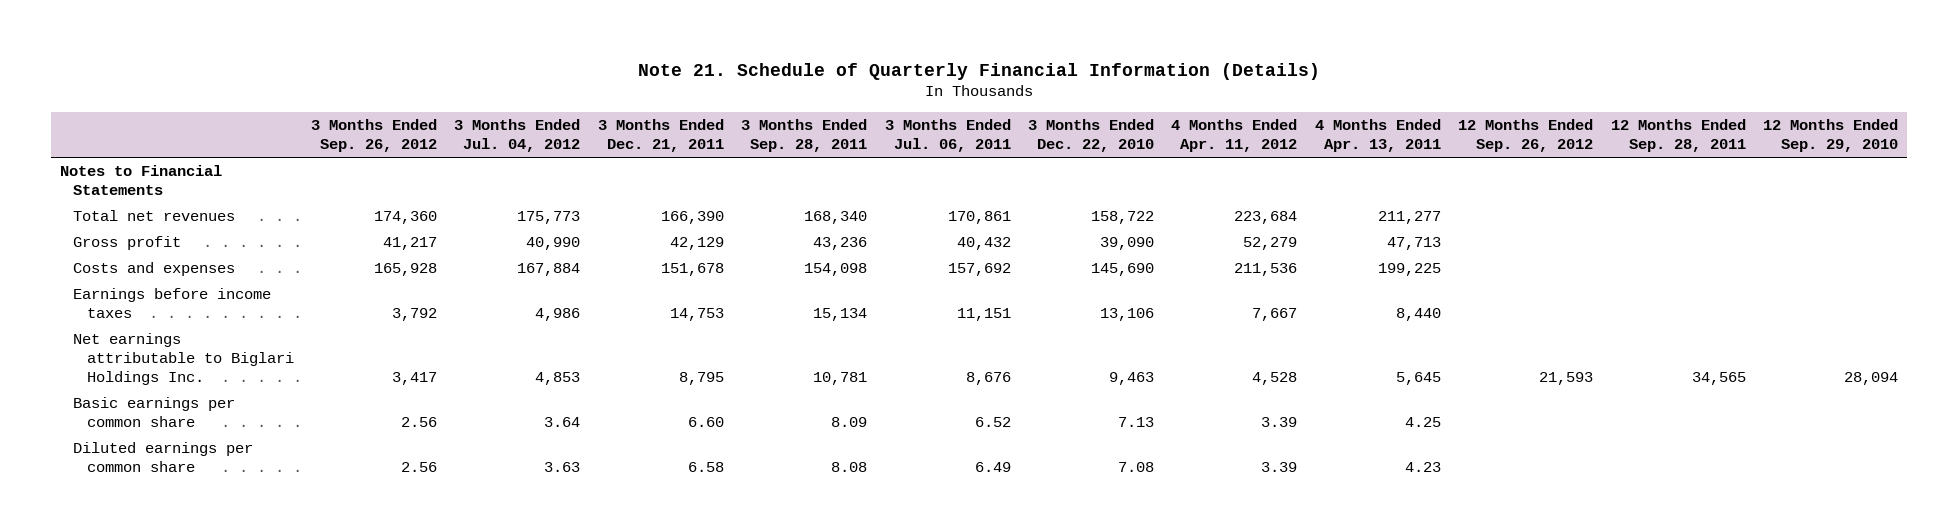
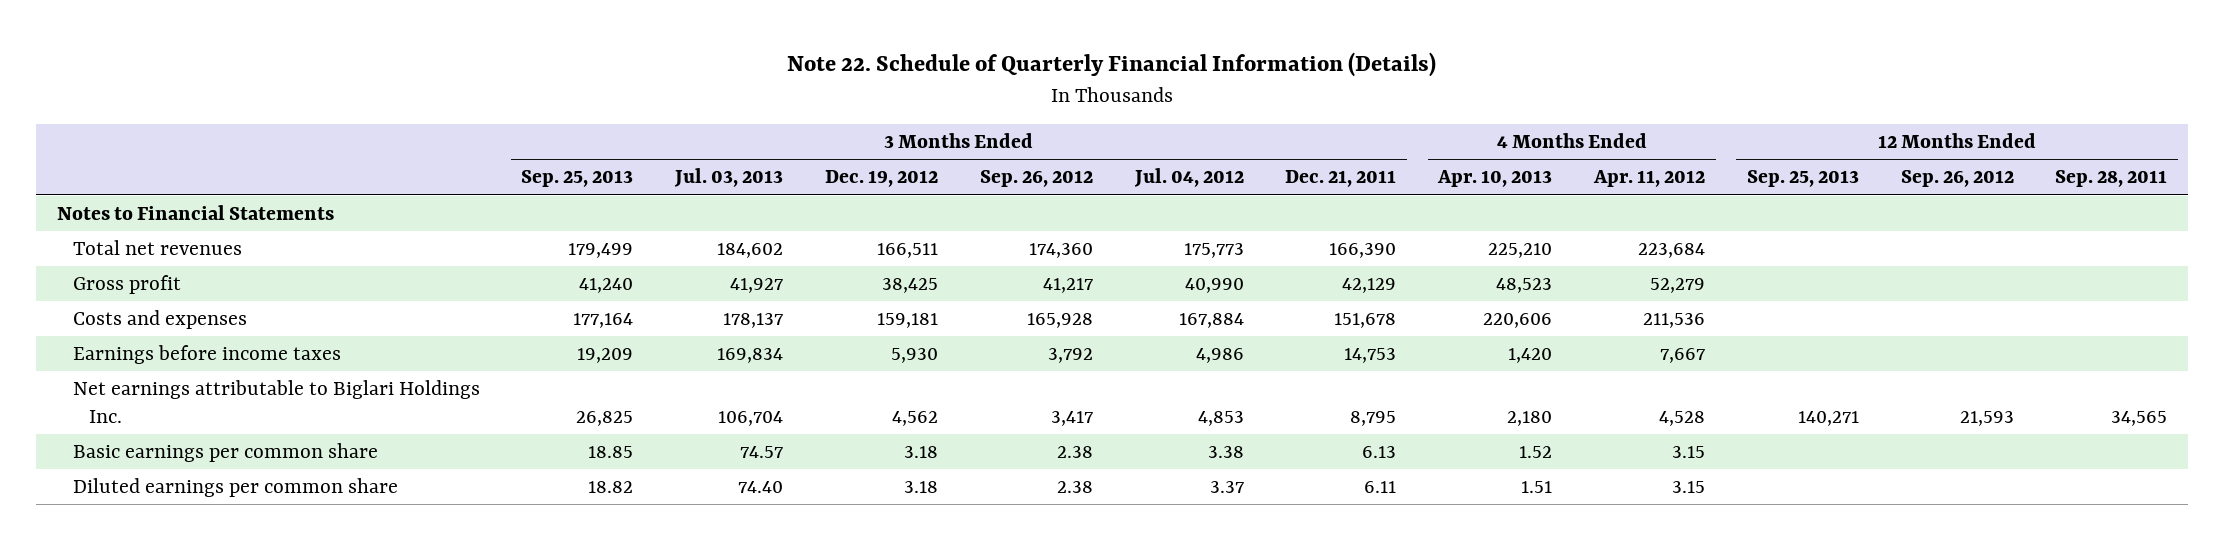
- Note 21. Schedule of Quarterly Financial Information (Details)
+ Note 22. Schedule of Quarterly Financial Information (Details)
- | 3 Months Ended Sep. 26, 2012 | 3 Months Ended Jul. 04, 2012 | 3 Months Ended Dec. 21, 2011 | 3 Months Ended Sep. 28, 2011 | 3 Months Ended Jul. 06, 2011 | 3 Months Ended Dec. 22, 2010 | 4 Months Ended Apr. 11, 2012 | 4 Months Ended Apr. 13, 2011 | 12 Months Ended Sep. 26, 2012 | 12 Months Ended Sep. 28, 2011 | 12 Months Ended Sep. 29, 2010
+ | 3 Months Ended Sep. 25, 2013 | 3 Months Ended Jul. 03, 2013 | 3 Months Ended Dec. 19, 2012 | 3 Months Ended Sep. 26, 2012 | 3 Months Ended Jul. 04, 2012 | 3 Months Ended Dec. 21, 2011 | 4 Months Ended Apr. 10, 2013 | 4 Months Ended Apr. 11, 2012 | 12 Months Ended Sep. 25, 2013 | 12 Months Ended Sep. 26, 2012 | 12 Months Ended Sep. 28, 2011
- Basic earnings per common share | 2.56 | 3.64 | 6.60 | 8.09 | 6.52 | 7.13 | 3.39 | 4.25 | | |
- Diluted earnings per common share | 2.56 | 3.63 | 6.58 | 8.08 | 6.49 | 7.08 | 3.39 | 4.23 | | |
+ Basic earnings per common share | 18.85 | 74.57 | 3.18 | 2.38 | 3.38 | 6.13 | 1.52 | 3.15 | | |
+ Diluted earnings per common share | 18.82 | 74.40 | 3.18 | 2.38 | 3.37 | 6.11 | 1.51 | 3.15 | | |

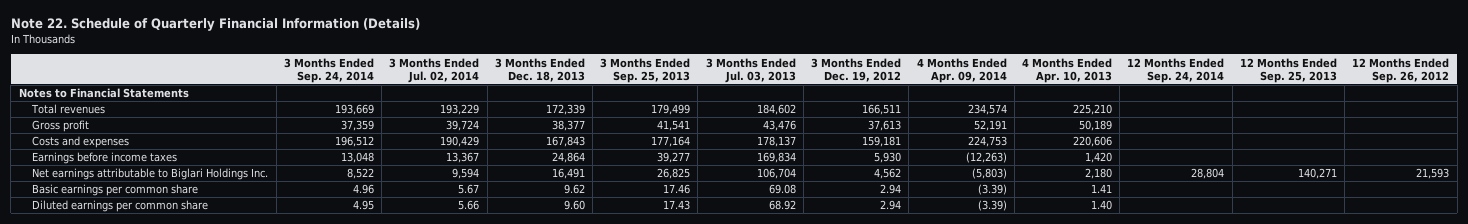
- | 3 Months Ended Sep. 25, 2013 | 3 Months Ended Jul. 03, 2013 | 3 Months Ended Dec. 19, 2012 | 3 Months Ended Sep. 26, 2012 | 3 Months Ended Jul. 04, 2012 | 3 Months Ended Dec. 21, 2011 | 4 Months Ended Apr. 10, 2013 | 4 Months Ended Apr. 11, 2012 | 12 Months Ended Sep. 25, 2013 | 12 Months Ended Sep. 26, 2012 | 12 Months Ended Sep. 28, 2011
+ | 3 Months Ended Sep. 24, 2014 | 3 Months Ended Jul. 02, 2014 | 3 Months Ended Dec. 18, 2013 | 3 Months Ended Sep. 25, 2013 | 3 Months Ended Jul. 03, 2013 | 3 Months Ended Dec. 19, 2012 | 4 Months Ended Apr. 09, 2014 | 4 Months Ended Apr. 10, 2013 | 12 Months Ended Sep. 24, 2014 | 12 Months Ended Sep. 25, 2013 | 12 Months Ended Sep. 26, 2012
- Total net revenues | 179,499 | 184,602 | 166,511 | 174,360 | 175,773 | 166,390 | 225,210 | 223,684 | | |
- Gross profit | 41,240 | 41,927 | 38,425 | 41,217 | 40,990 | 42,129 | 48,523 | 52,279 | | |
+ Total revenues | 193,669 | 193,229 | 172,339 | 179,499 | 184,602 | 166,511 | 234,574 | 225,210 | | |
+ Gross profit | 37,359 | 39,724 | 38,377 | 41,541 | 43,476 | 37,613 | 52,191 | 50,189 | | |
- Earnings before income taxes | 19,209 | 169,834 | 5,930 | 3,792 | 4,986 | 14,753 | 1,420 | 7,667 | | |
+ Earnings before income taxes | 13,048 | 13,367 | 24,864 | 39,277 | 169,834 | 5,930 | (12,263) | 1,420 | | |
- Basic earnings per common share | 18.85 | 74.57 | 3.18 | 2.38 | 3.38 | 6.13 | 1.52 | 3.15 | | |
- Diluted earnings per common share | 18.82 | 74.40 | 3.18 | 2.38 | 3.37 | 6.11 | 1.51 | 3.15 | | |
+ Basic earnings per common share | 4.96 | 5.67 | 9.62 | 17.46 | 69.08 | 2.94 | (3.39) | 1.41 | | |
+ Diluted earnings per common share | 4.95 | 5.66 | 9.60 | 17.43 | 68.92 | 2.94 | (3.39) | 1.40 | | |

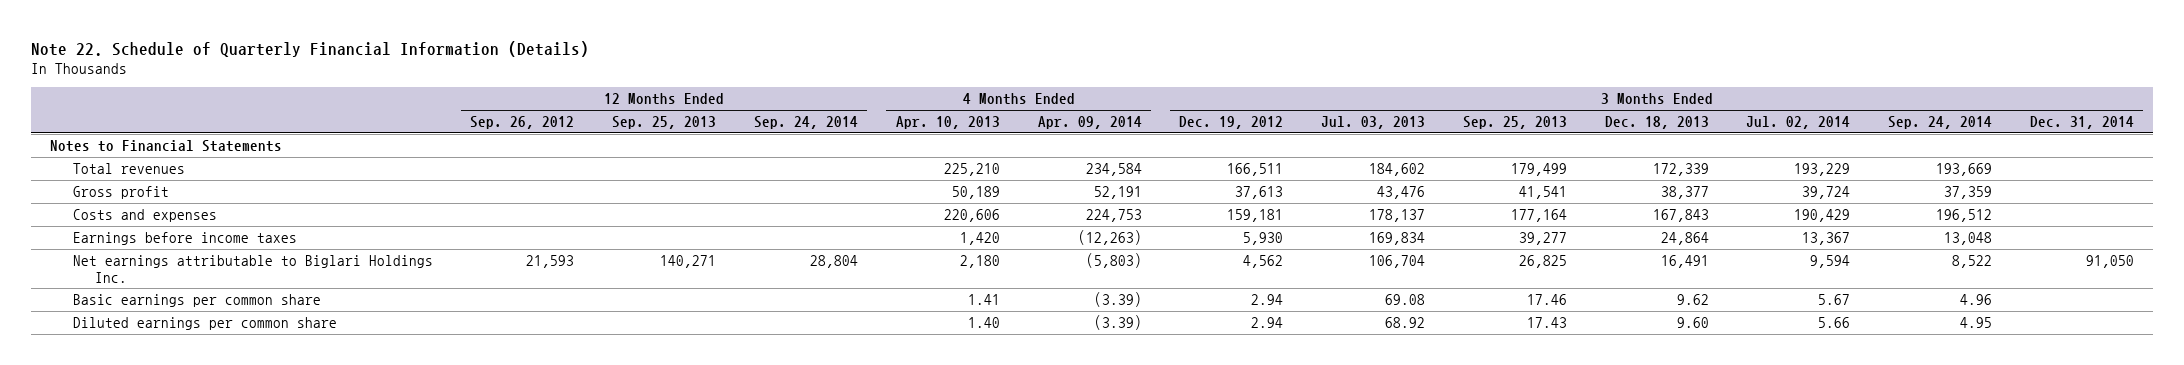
- | 3 Months Ended Sep. 24, 2014 | 3 Months Ended Jul. 02, 2014 | 3 Months Ended Dec. 18, 2013 | 3 Months Ended Sep. 25, 2013 | 3 Months Ended Jul. 03, 2013 | 3 Months Ended Dec. 19, 2012 | 4 Months Ended Apr. 09, 2014 | 4 Months Ended Apr. 10, 2013 | 12 Months Ended Sep. 24, 2014 | 12 Months Ended Sep. 25, 2013 | 12 Months Ended Sep. 26, 2012
+ | 12 Months Ended Sep. 26, 2012 | 12 Months Ended Sep. 25, 2013 | 12 Months Ended Sep. 24, 2014 | 4 Months Ended Apr. 10, 2013 | 4 Months Ended Apr. 09, 2014 | 3 Months Ended Dec. 19, 2012 | 3 Months Ended Jul. 03, 2013 | 3 Months Ended Sep. 25, 2013 | 3 Months Ended Dec. 18, 2013 | 3 Months Ended Jul. 02, 2014 | 3 Months Ended Sep. 24, 2014 | 3 Months Ended Dec. 31, 2014
- Total revenues | 193,669 | 193,229 | 172,339 | 179,499 | 184,602 | 166,511 | 234,574 | 225,210 | | |
+ Total revenues | | | | 225,210 | 234,584 | 166,511 | 184,602 | 179,499 | 172,339 | 193,229 | 193,669 |

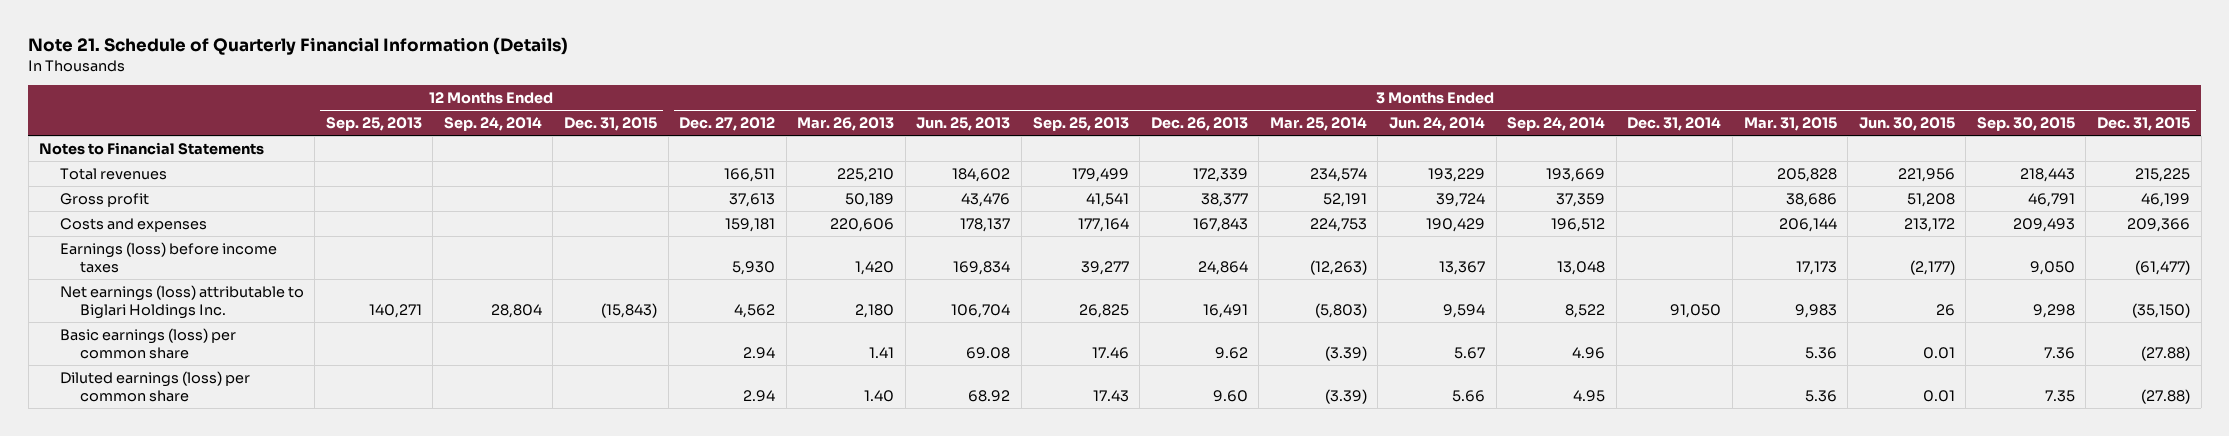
- Note 22. Schedule of Quarterly Financial Information (Details)
+ Note 21. Schedule of Quarterly Financial Information (Details)
- | 12 Months Ended Sep. 26, 2012 | 12 Months Ended Sep. 25, 2013 | 12 Months Ended Sep. 24, 2014 | 4 Months Ended Apr. 10, 2013 | 4 Months Ended Apr. 09, 2014 | 3 Months Ended Dec. 19, 2012 | 3 Months Ended Jul. 03, 2013 | 3 Months Ended Sep. 25, 2013 | 3 Months Ended Dec. 18, 2013 | 3 Months Ended Jul. 02, 2014 | 3 Months Ended Sep. 24, 2014 | 3 Months Ended Dec. 31, 2014
+ | 12 Months Ended Sep. 25, 2013 | 12 Months Ended Sep. 24, 2014 | 12 Months Ended Dec. 31, 2015 | 3 Months Ended Dec. 27, 2012 | 3 Months Ended Mar. 26, 2013 | 3 Months Ended Jun. 25, 2013 | 3 Months Ended Sep. 25, 2013 | 3 Months Ended Dec. 26, 2013 | 3 Months Ended Mar. 25, 2014 | 3 Months Ended Jun. 24, 2014 | 3 Months Ended Sep. 24, 2014 | 3 Months Ended Dec. 31, 2014 | 3 Months Ended Mar. 31, 2015 | 3 Months Ended Jun. 30, 2015 | 3 Months Ended Sep. 30, 2015 | 3 Months Ended Dec. 31, 2015
- Earnings before income taxes | | | | 1,420 | (12,263) | 5,930 | 169,834 | 39,277 | 24,864 | 13,367 | 13,048 |
- Net earnings attributable to Biglari Holdings Inc. | 21,593 | 140,271 | 28,804 | 2,180 | (5,803) | 4,562 | 106,704 | 26,825 | 16,491 | 9,594 | 8,522 | 91,050
- Basic earnings per common share | | | | 1.41 | (3.39) | 2.94 | 69.08 | 17.46 | 9.62 | 5.67 | 4.96 |
- Diluted earnings per common share | | | | 1.40 | (3.39) | 2.94 | 68.92 | 17.43 | 9.60 | 5.66 | 4.95 |
+ Earnings (loss) before income taxes | | | | 5,930 | 1,420 | 169,834 | 39,277 | 24,864 | (12,263) | 13,367 | 13,048 | | 17,173 | (2,177) | 9,050 | (61,477)
+ Net earnings (loss) attributable to Biglari Holdings Inc. | 140,271 | 28,804 | (15,843) | 4,562 | 2,180 | 106,704 | 26,825 | 16,491 | (5,803) | 9,594 | 8,522 | 91,050 | 9,983 | 26 | 9,298 | (35,150)
+ Basic earnings (loss) per common share | | | | 2.94 | 1.41 | 69.08 | 17.46 | 9.62 | (3.39) | 5.67 | 4.96 | | 5.36 | 0.01 | 7.36 | (27.88)
+ Diluted earnings (loss) per common share | | | | 2.94 | 1.40 | 68.92 | 17.43 | 9.60 | (3.39) | 5.66 | 4.95 | | 5.36 | 0.01 | 7.35 | (27.88)

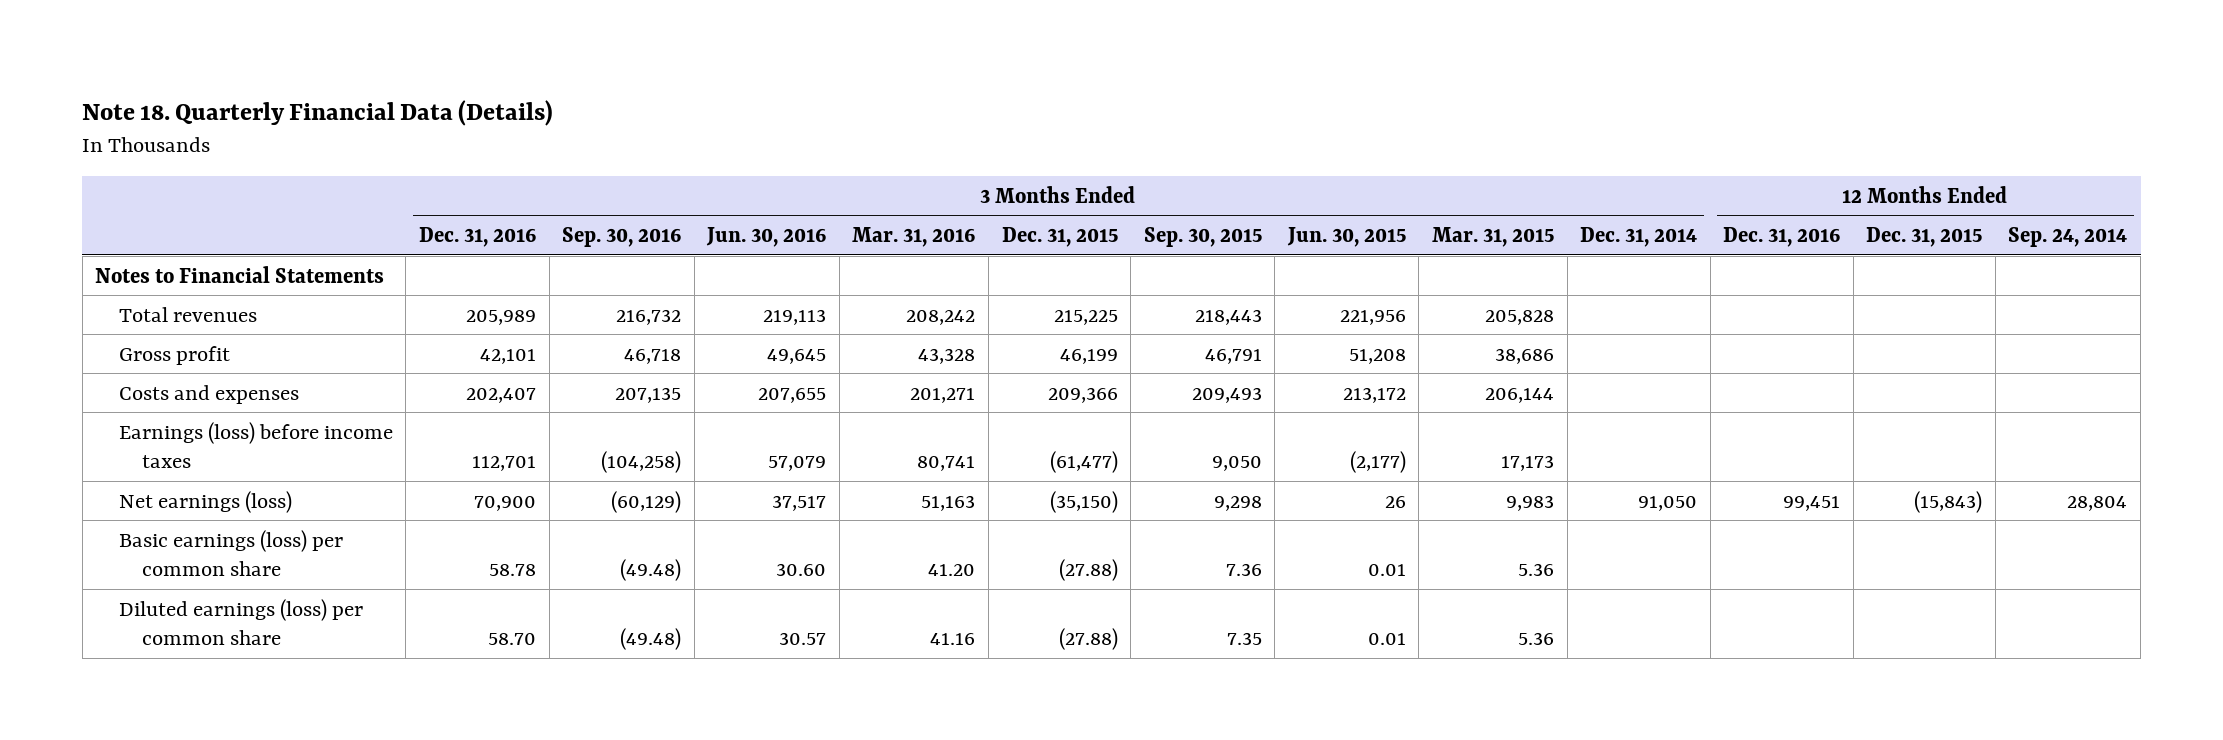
- Note 21. Schedule of Quarterly Financial Information (Details)
+ Note 18. Quarterly Financial Data (Details)
- | 12 Months Ended Sep. 25, 2013 | 12 Months Ended Sep. 24, 2014 | 12 Months Ended Dec. 31, 2015 | 3 Months Ended Dec. 27, 2012 | 3 Months Ended Mar. 26, 2013 | 3 Months Ended Jun. 25, 2013 | 3 Months Ended Sep. 25, 2013 | 3 Months Ended Dec. 26, 2013 | 3 Months Ended Mar. 25, 2014 | 3 Months Ended Jun. 24, 2014 | 3 Months Ended Sep. 24, 2014 | 3 Months Ended Dec. 31, 2014 | 3 Months Ended Mar. 31, 2015 | 3 Months Ended Jun. 30, 2015 | 3 Months Ended Sep. 30, 2015 | 3 Months Ended Dec. 31, 2015
+ | 3 Months Ended Dec. 31, 2016 | 3 Months Ended Sep. 30, 2016 | 3 Months Ended Jun. 30, 2016 | 3 Months Ended Mar. 31, 2016 | 3 Months Ended Dec. 31, 2015 | 3 Months Ended Sep. 30, 2015 | 3 Months Ended Jun. 30, 2015 | 3 Months Ended Mar. 31, 2015 | 3 Months Ended Dec. 31, 2014 | 12 Months Ended Dec. 31, 2016 | 12 Months Ended Dec. 31, 2015 | 12 Months Ended Sep. 24, 2014
- Net earnings (loss) attributable to Biglari Holdings Inc. | 140,271 | 28,804 | (15,843) | 4,562 | 2,180 | 106,704 | 26,825 | 16,491 | (5,803) | 9,594 | 8,522 | 91,050 | 9,983 | 26 | 9,298 | (35,150)
+ Net earnings (loss) | 70,900 | (60,129) | 37,517 | 51,163 | (35,150) | 9,298 | 26 | 9,983 | 91,050 | 99,451 | (15,843) | 28,804

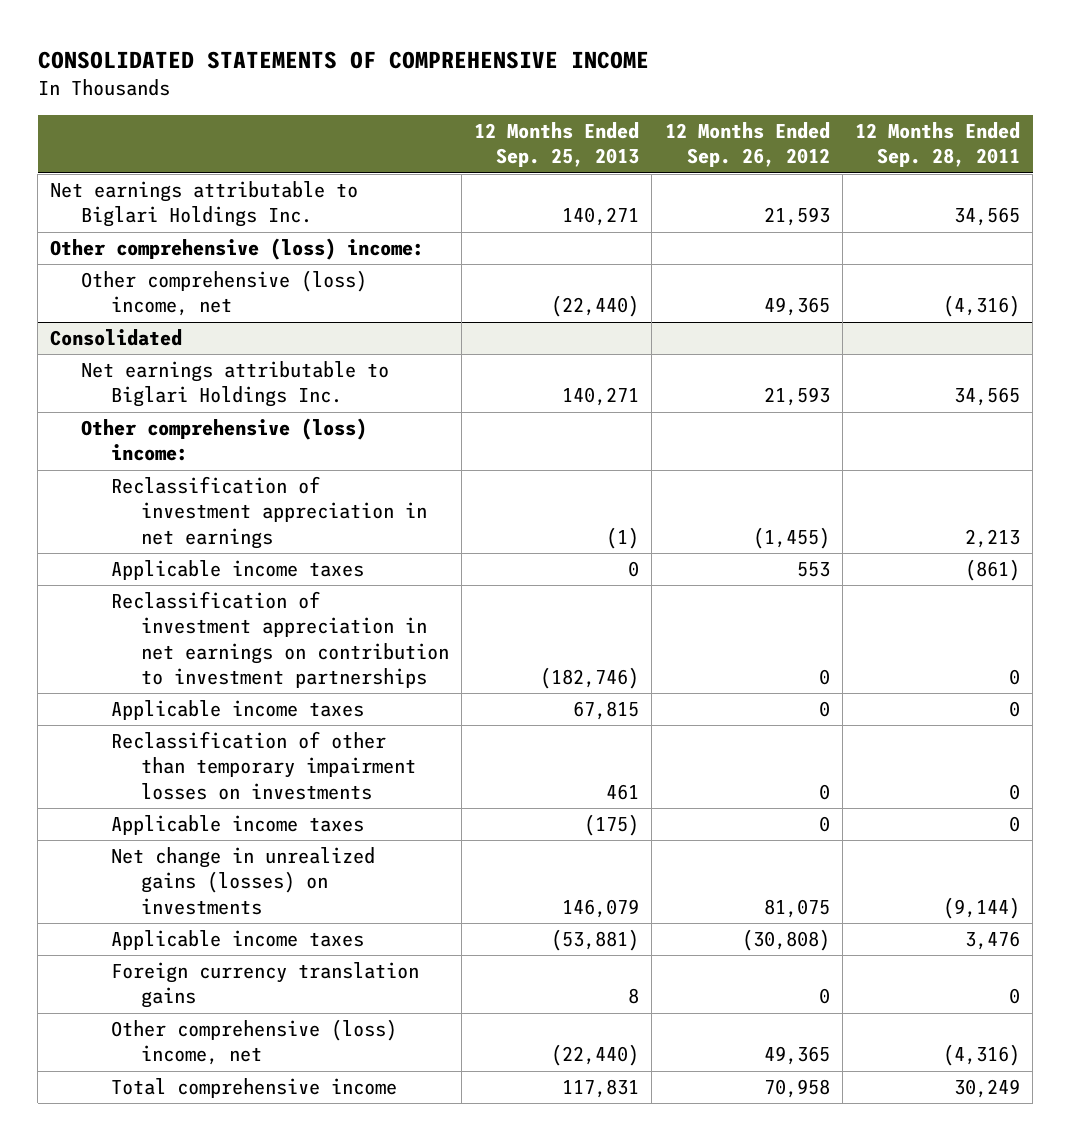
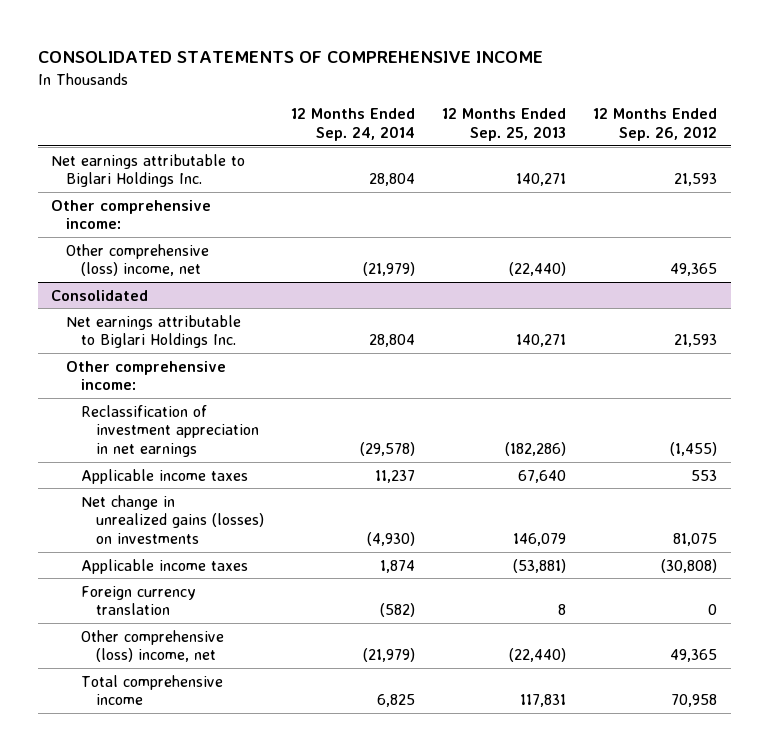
- | 12 Months Ended Sep. 25, 2013 | 12 Months Ended Sep. 26, 2012 | 12 Months Ended Sep. 28, 2011
+ | 12 Months Ended Sep. 24, 2014 | 12 Months Ended Sep. 25, 2013 | 12 Months Ended Sep. 26, 2012
- Other comprehensive (loss) income:
+ Other comprehensive income:
@ Consolidated
- Other comprehensive (loss) income:
- Reclassification of investment appreciation in net earnings | (1) | (1,455) | 2,213
- Applicable income taxes | 0 | 553 | (861)
- Reclassification of investment appreciation in net earnings on contribution to investment partnerships | (182,746) | 0 | 0
- Applicable income taxes | 67,815 | 0 | 0
- Reclassification of other than temporary impairment losses on investments | 461 | 0 | 0
- Applicable income taxes | (175) | 0 | 0
+ Other comprehensive income:
+ Reclassification of investment appreciation in net earnings | (29,578) | (182,286) | (1,455)
+ Applicable income taxes | 11,237 | 67,640 | 553
- Foreign currency translation gains | 8 | 0 | 0
+ Foreign currency translation | (582) | 8 | 0

